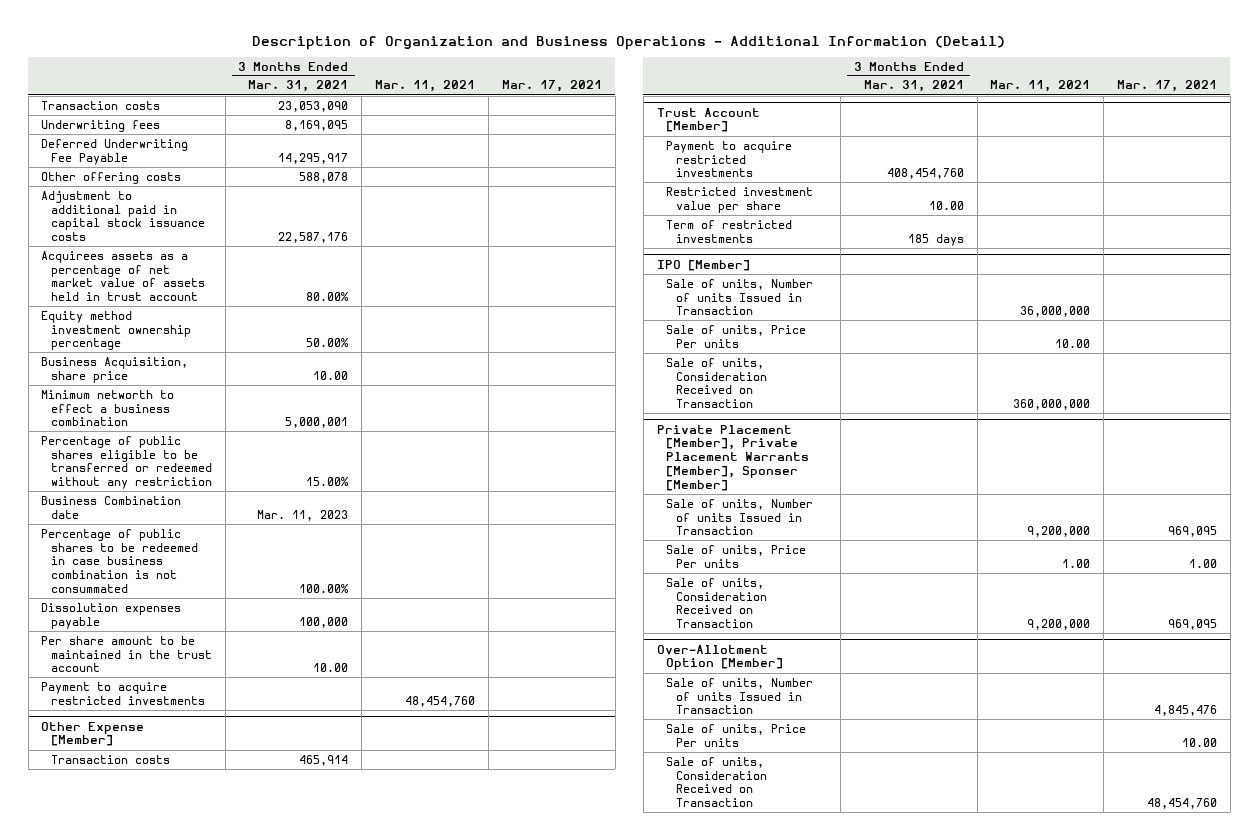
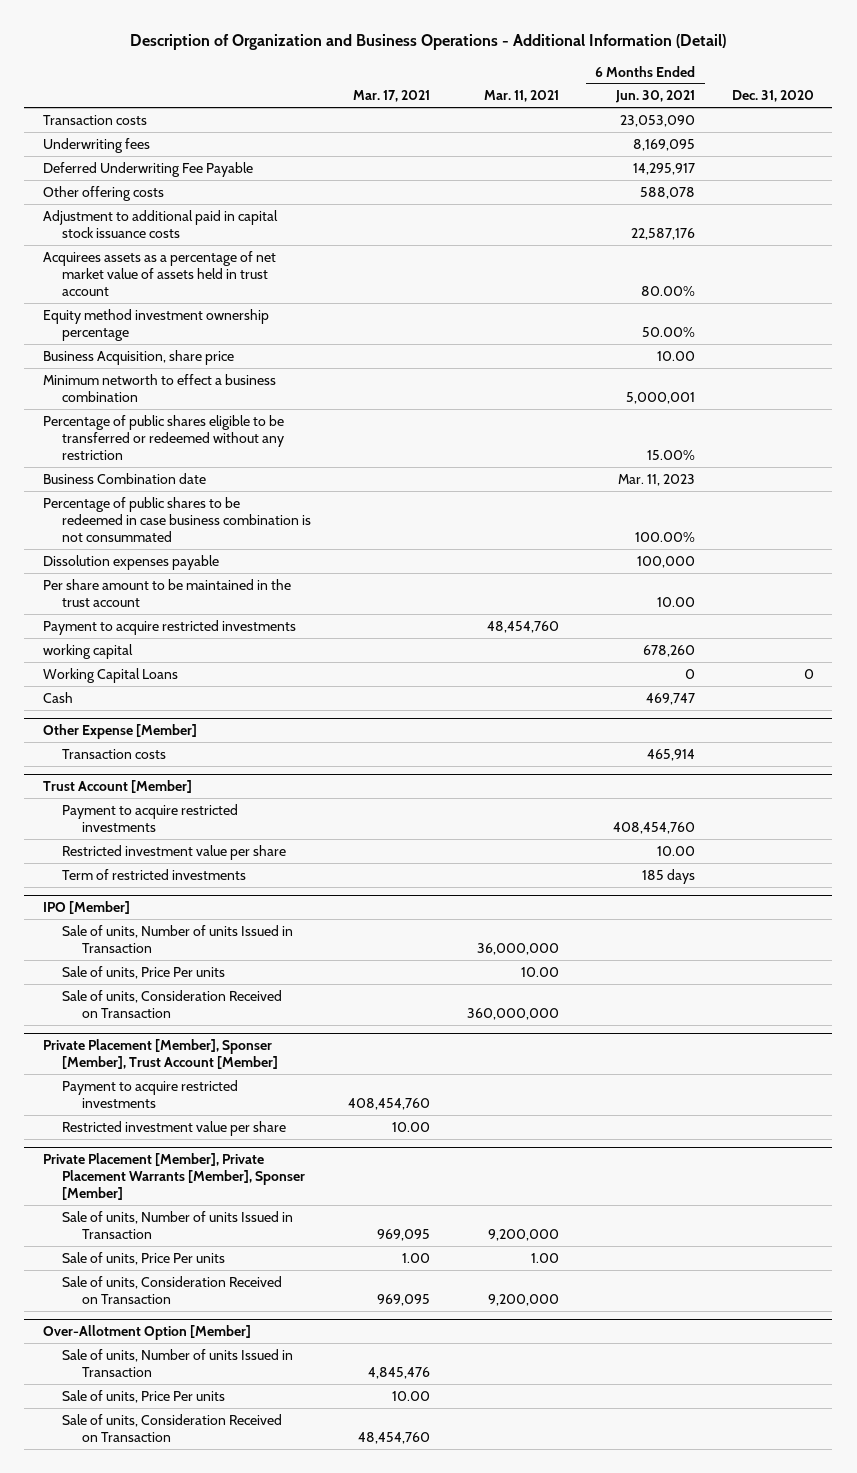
- | 3 Months Ended Mar. 31, 2021 | Mar. 11, 2021 | Mar. 17, 2021
+ | Mar. 17, 2021 | Mar. 11, 2021 | 6 Months Ended Jun. 30, 2021 | Dec. 31, 2020
+ working capital | | | 678,260 |
+ Working Capital Loans | | | 0 | 0
+ Cash | | | 469,747 |
+ Private Placement [Member], Sponser [Member], Trust Account [Member]
+ Payment to acquire restricted investments | 408,454,760 | | |
+ Restricted investment value per share | 10.00 | | |

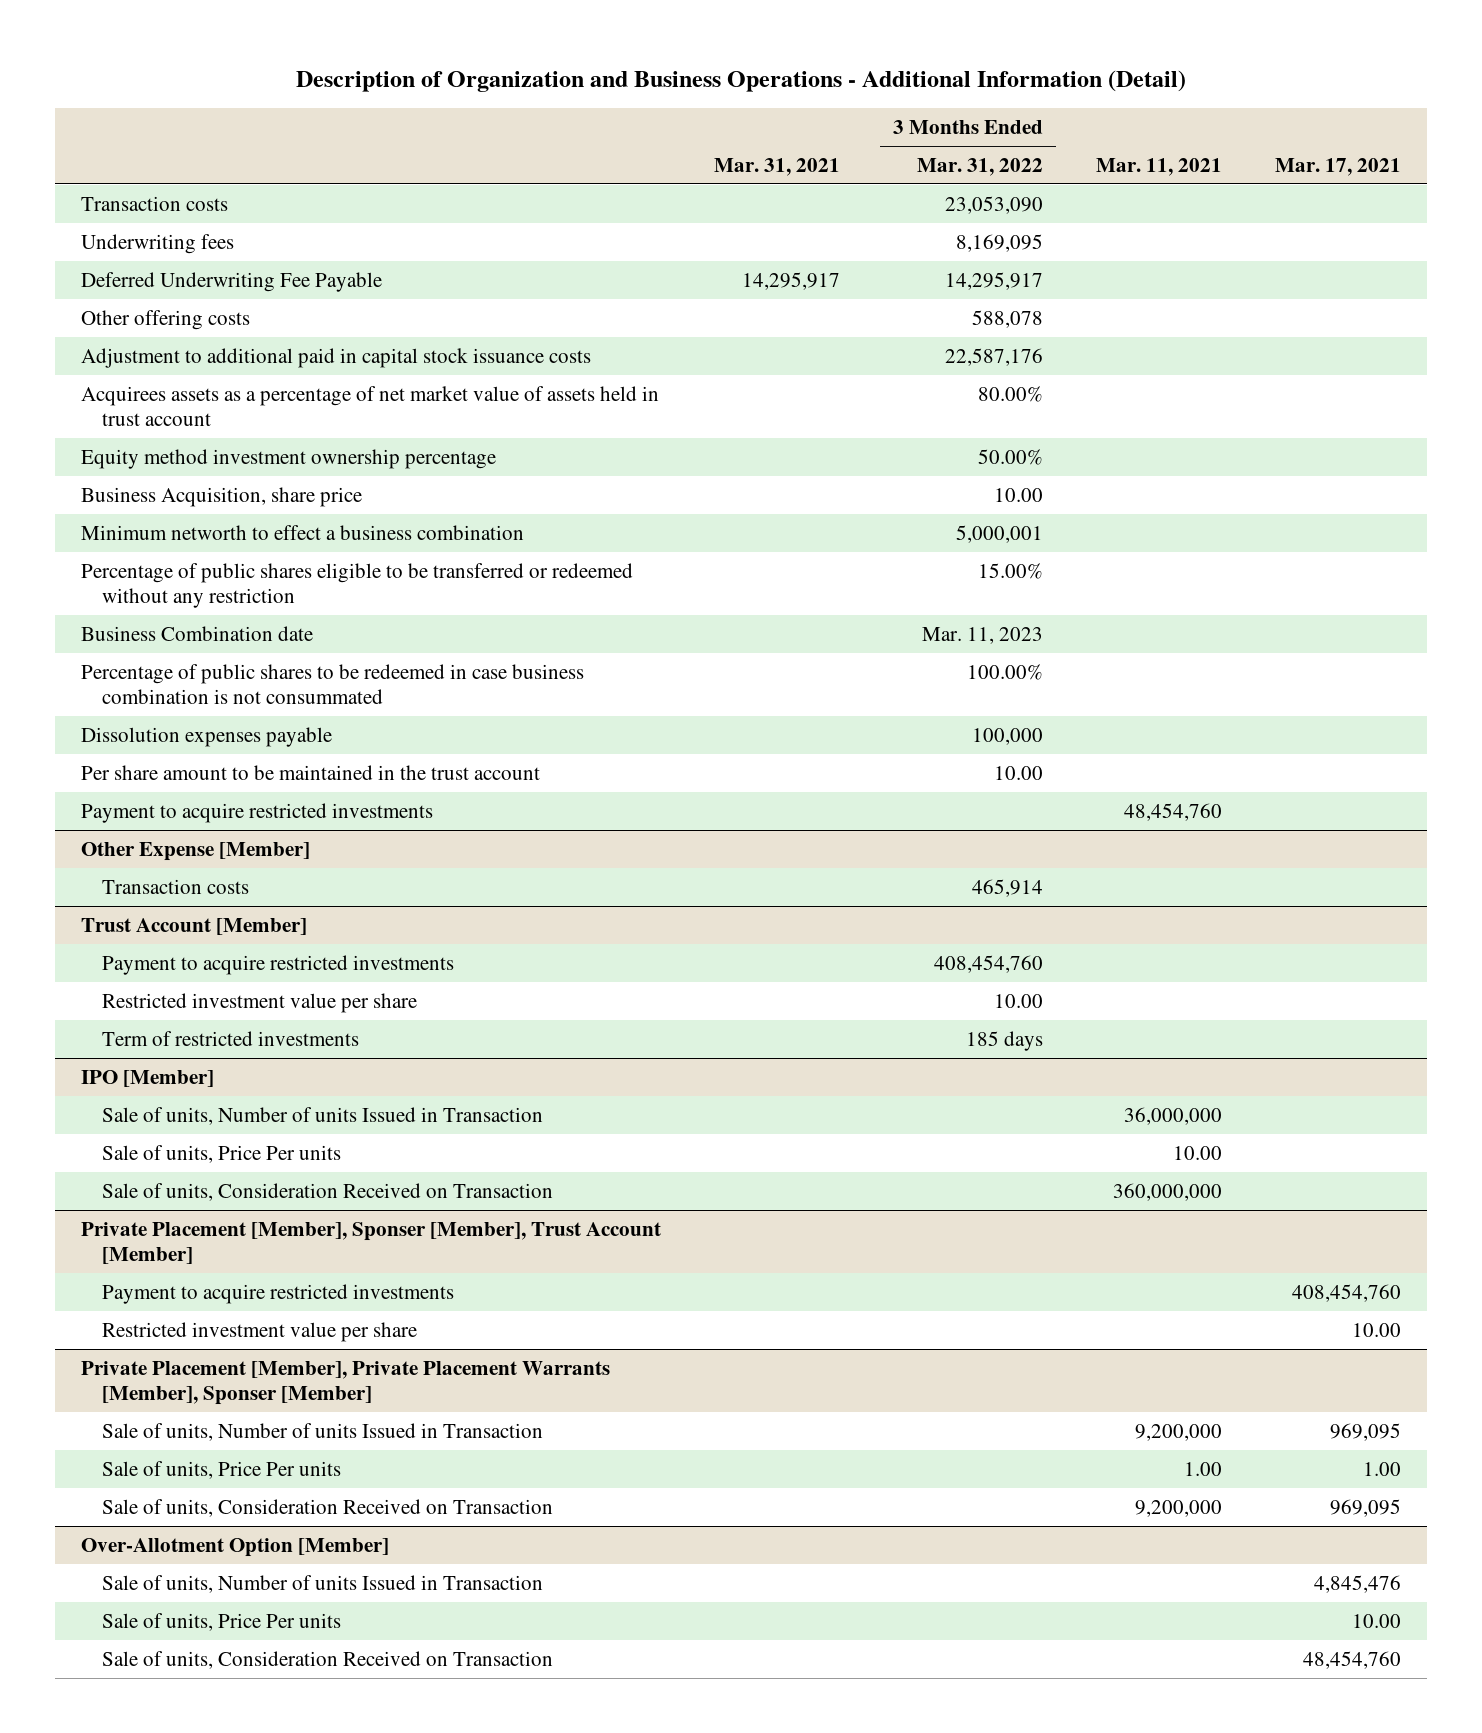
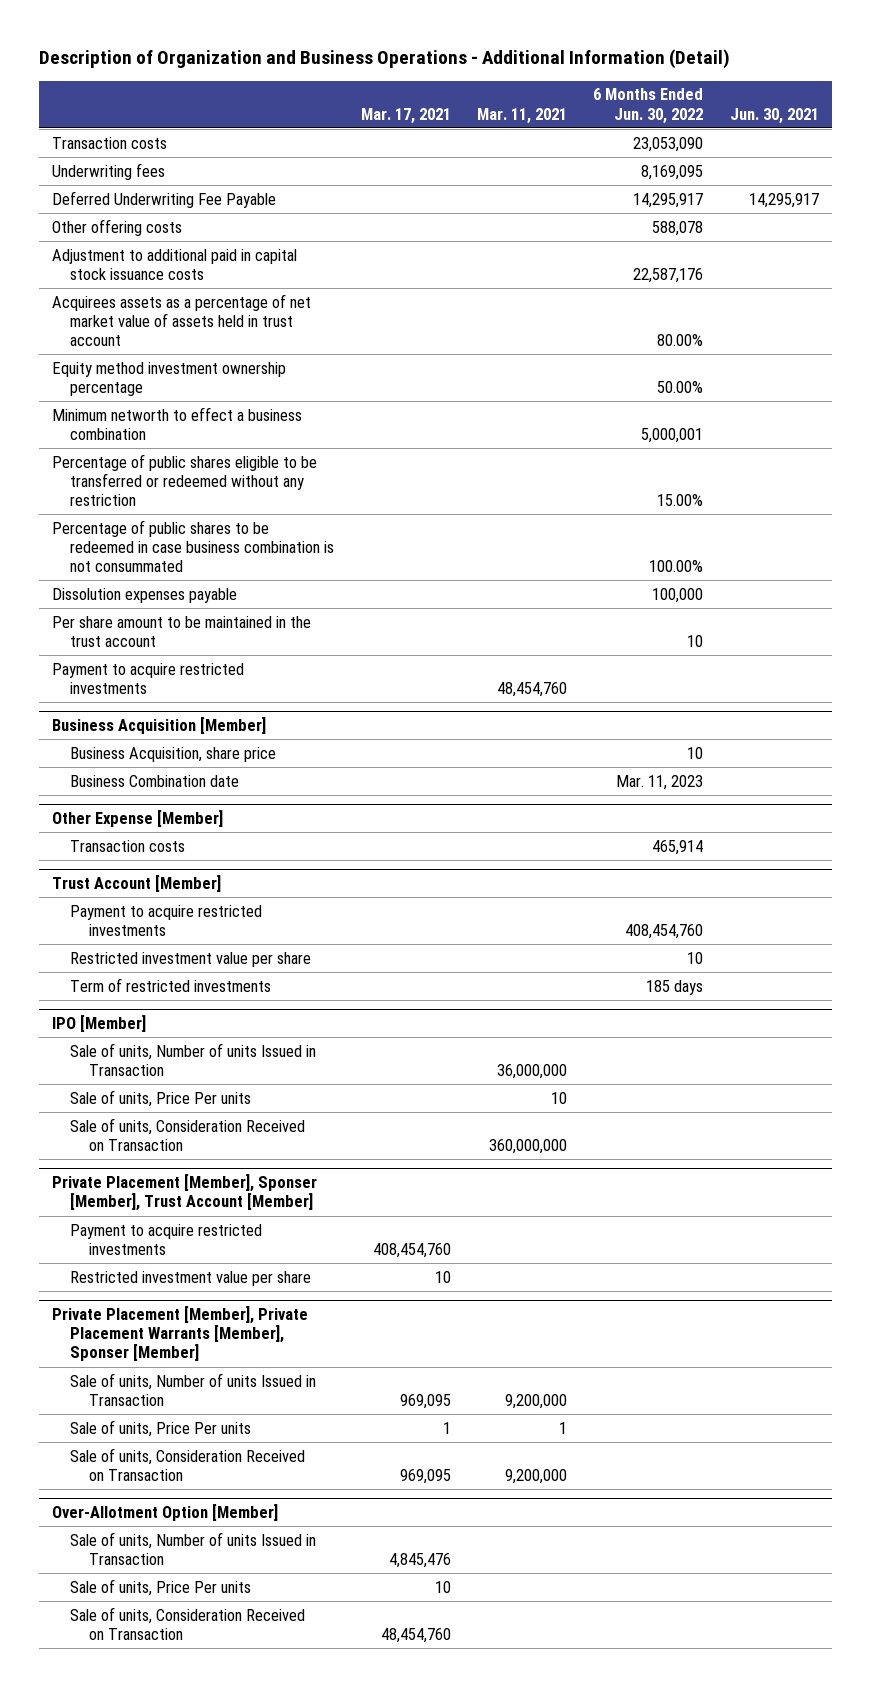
- | Mar. 31, 2021 | 3 Months Ended Mar. 31, 2022 | Mar. 11, 2021 | Mar. 17, 2021
+ | Mar. 17, 2021 | Mar. 11, 2021 | 6 Months Ended Jun. 30, 2022 | Jun. 30, 2021
- Business Acquisition, share price | | 10.00 | |
- Business Combination date | | Mar. 11, 2023 | |
+ Business Acquisition [Member]
+ Business Acquisition, share price | | | 10 |
+ Business Combination date | | | Mar. 11, 2023 |
@ IPO [Member]
- Sale of units, Price Per units | | | 10.00 |
+ Sale of units, Price Per units | | 10 | |
@ Private Placement [Member], Sponser [Member], Trust Account [Member]
- Restricted investment value per share | | | | 10.00
+ Restricted investment value per share | 10 | | |
@ Private Placement [Member], Private Placement Warrants [Member], Sponser [Member]
- Sale of units, Price Per units | | | 1.00 | 1.00
+ Sale of units, Price Per units | 1 | 1 | |
@ Over-Allotment Option [Member]
- Sale of units, Price Per units | | | | 10.00
+ Sale of units, Price Per units | 10 | | |

